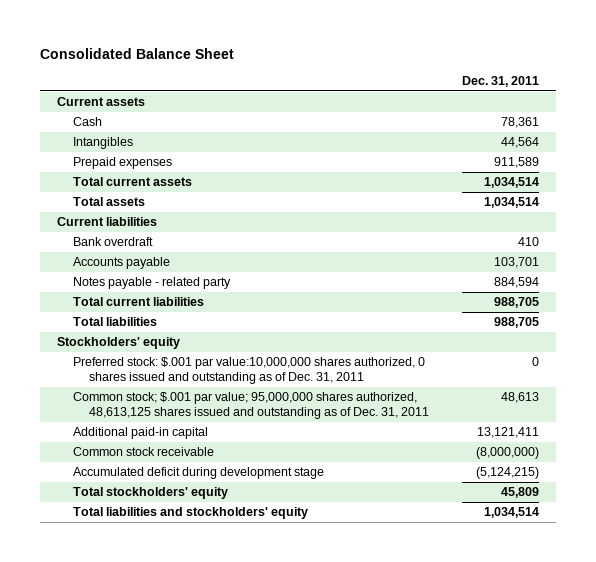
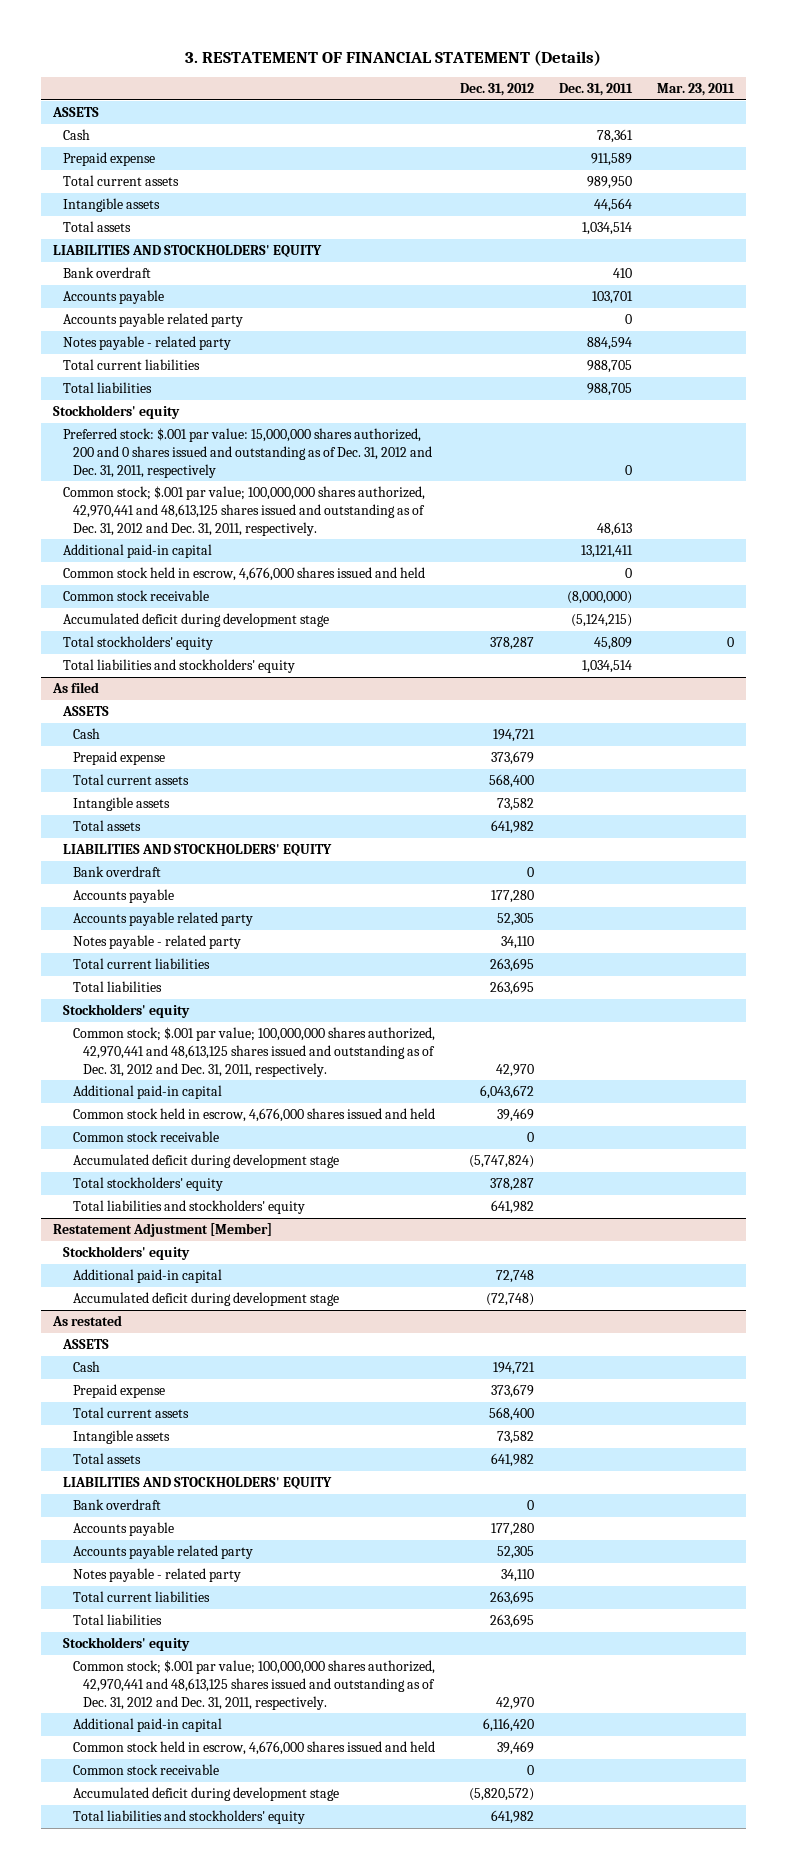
- Consolidated Balance Sheet
+ 3. RESTATEMENT OF FINANCIAL STATEMENT (Details)
- | Dec. 31, 2011
+ | Dec. 31, 2012 | Dec. 31, 2011 | Mar. 23, 2011
- Current assets
+ ASSETS
- Intangibles | 44,564
- Prepaid expenses | 911,589
- Total current assets | 1,034,514
+ Prepaid expense | | 911,589 |
+ Total current assets | | 989,950 |
+ Intangible assets | | 44,564 |
- Current liabilities
+ LIABILITIES AND STOCKHOLDERS' EQUITY
+ Accounts payable related party | | 0 |
- Preferred stock: $.001 par value:10,000,000 shares authorized, 0 shares issued and outstanding as of Dec. 31, 2011 | 0
- Common stock; $.001 par value; 95,000,000 shares authorized, 48,613,125 shares issued and outstanding as of Dec. 31, 2011 | 48,613
+ Preferred stock: $.001 par value: 15,000,000 shares authorized, 200 and 0 shares issued and outstanding as of Dec. 31, 2012 and Dec. 31, 2011, respectively | | 0 |
+ Common stock; $.001 par value; 100,000,000 shares authorized, 42,970,441 and 48,613,125 shares issued and outstanding as of Dec. 31, 2012 and Dec. 31, 2011, respectively. | | 48,613 |
+ Common stock held in escrow, 4,676,000 shares issued and held | | 0 |
+ As filed
+ ASSETS
+ Cash | 194,721 | |
+ Prepaid expense | 373,679 | |
+ Total current assets | 568,400 | |
+ Intangible assets | 73,582 | |
+ Total assets | 641,982 | |
+ LIABILITIES AND STOCKHOLDERS' EQUITY
+ Bank overdraft | 0 | |
+ Accounts payable | 177,280 | |
+ Accounts payable related party | 52,305 | |
+ Notes payable - related party | 34,110 | |
+ Total current liabilities | 263,695 | |
+ Total liabilities | 263,695 | |
+ Stockholders' equity
+ Common stock; $.001 par value; 100,000,000 shares authorized, 42,970,441 and 48,613,125 shares issued and outstanding as of Dec. 31, 2012 and Dec. 31, 2011, respectively. | 42,970 | |
+ Additional paid-in capital | 6,043,672 | |
+ Common stock held in escrow, 4,676,000 shares issued and held | 39,469 | |
+ Common stock receivable | 0 | |
+ Accumulated deficit during development stage | (5,747,824) | |
+ Total stockholders' equity | 378,287 | |
+ Total liabilities and stockholders' equity | 641,982 | |
+ Restatement Adjustment [Member]
+ Stockholders' equity
+ Additional paid-in capital | 72,748 | |
+ Accumulated deficit during development stage | (72,748) | |
+ As restated
+ ASSETS
+ Cash | 194,721 | |
+ Prepaid expense | 373,679 | |
+ Total current assets | 568,400 | |
+ Intangible assets | 73,582 | |
+ Total assets | 641,982 | |
+ LIABILITIES AND STOCKHOLDERS' EQUITY
+ Bank overdraft | 0 | |
+ Accounts payable | 177,280 | |
+ Accounts payable related party | 52,305 | |
+ Notes payable - related party | 34,110 | |
+ Total current liabilities | 263,695 | |
+ Total liabilities | 263,695 | |
+ Stockholders' equity
+ Common stock; $.001 par value; 100,000,000 shares authorized, 42,970,441 and 48,613,125 shares issued and outstanding as of Dec. 31, 2012 and Dec. 31, 2011, respectively. | 42,970 | |
+ Additional paid-in capital | 6,116,420 | |
+ Common stock held in escrow, 4,676,000 shares issued and held | 39,469 | |
+ Common stock receivable | 0 | |
+ Accumulated deficit during development stage | (5,820,572) | |
+ Total liabilities and stockholders' equity | 641,982 | |

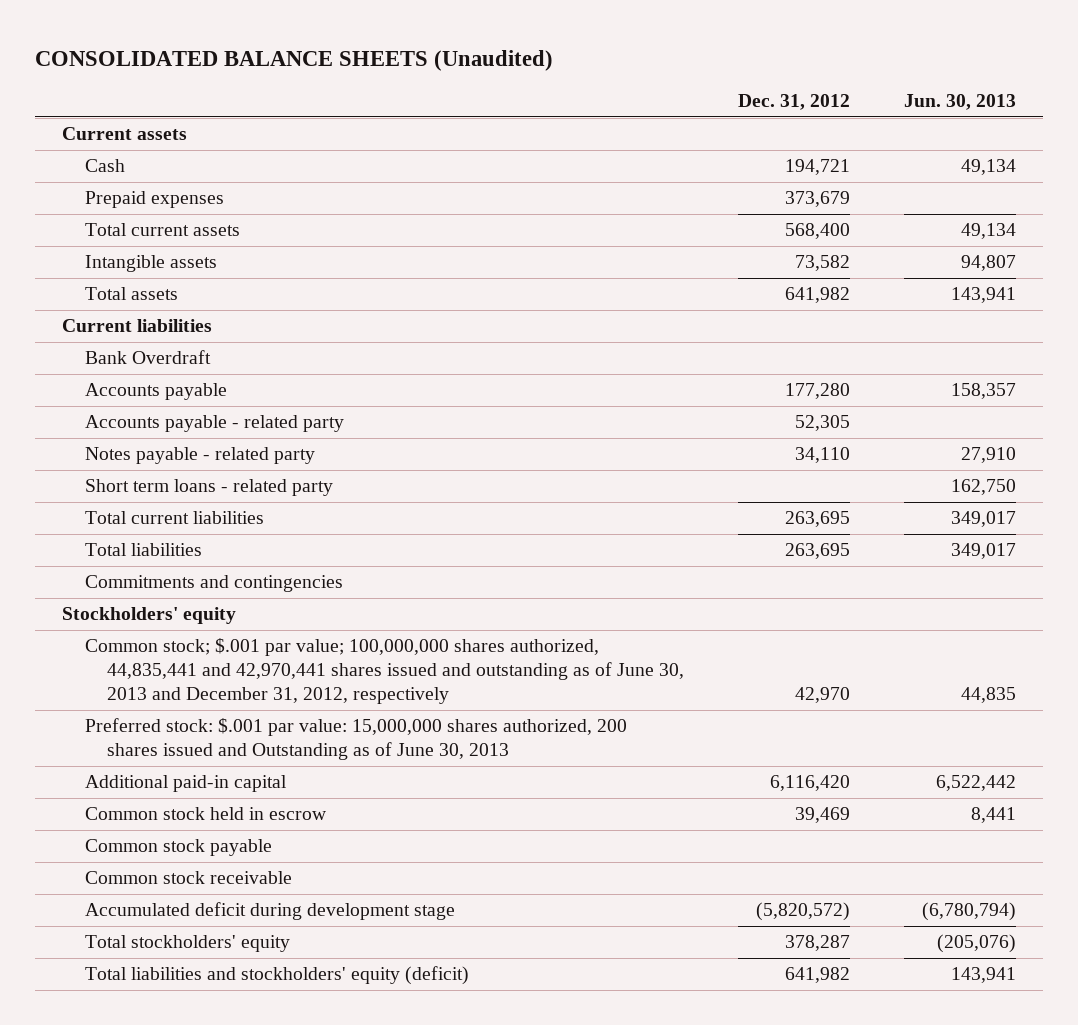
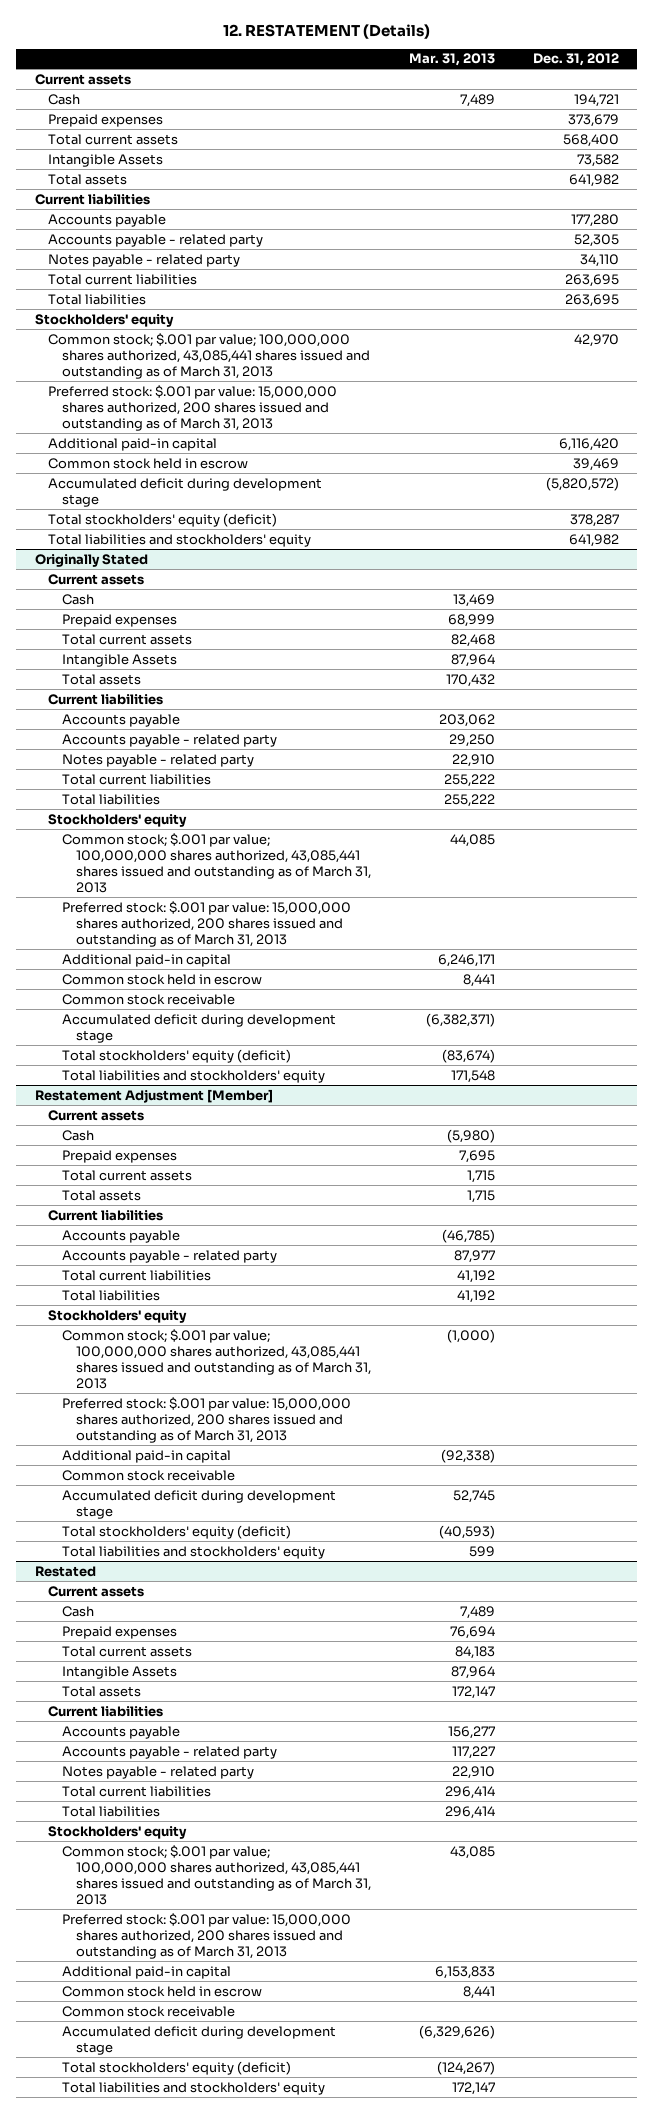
- CONSOLIDATED BALANCE SHEETS (Unaudited)
+ 12. RESTATEMENT (Details)
- | Dec. 31, 2012 | Jun. 30, 2013
+ | Mar. 31, 2013 | Dec. 31, 2012
- Intangible assets | 73,582 | 94,807
+ Intangible Assets | | 73,582
- Bank Overdraft
- Short term loans - related party | | 162,750
- Commitments and contingencies
- Common stock; $.001 par value; 100,000,000 shares authorized, 44,835,441 and 42,970,441 shares issued and outstanding as of June 30, 2013 and December 31, 2012, respectively | 42,970 | 44,835
- Preferred stock: $.001 par value: 15,000,000 shares authorized, 200 shares issued and Outstanding as of June 30, 2013
+ Common stock; $.001 par value; 100,000,000 shares authorized, 43,085,441 shares issued and outstanding as of March 31, 2013 | | 42,970
+ Preferred stock: $.001 par value: 15,000,000 shares authorized, 200 shares issued and outstanding as of March 31, 2013
- Common stock payable
- Common stock receivable
- Total stockholders' equity | 378,287 | (205,076)
- Total liabilities and stockholders' equity (deficit) | 641,982 | 143,941
+ Total stockholders' equity (deficit) | | 378,287
+ Total liabilities and stockholders' equity | | 641,982
+ Originally Stated
+ Current assets
+ Cash | 13,469 |
+ Prepaid expenses | 68,999 |
+ Total current assets | 82,468 |
+ Intangible Assets | 87,964 |
+ Total assets | 170,432 |
+ Current liabilities
+ Accounts payable | 203,062 |
+ Accounts payable - related party | 29,250 |
+ Notes payable - related party | 22,910 |
+ Total current liabilities | 255,222 |
+ Total liabilities | 255,222 |
+ Stockholders' equity
+ Common stock; $.001 par value; 100,000,000 shares authorized, 43,085,441 shares issued and outstanding as of March 31, 2013 | 44,085 |
+ Preferred stock: $.001 par value: 15,000,000 shares authorized, 200 shares issued and outstanding as of March 31, 2013
+ Additional paid-in capital | 6,246,171 |
+ Common stock held in escrow | 8,441 |
+ Common stock receivable
+ Accumulated deficit during development stage | (6,382,371) |
+ Total stockholders' equity (deficit) | (83,674) |
+ Total liabilities and stockholders' equity | 171,548 |
+ Restatement Adjustment [Member]
+ Current assets
+ Cash | (5,980) |
+ Prepaid expenses | 7,695 |
+ Total current assets | 1,715 |
+ Total assets | 1,715 |
+ Current liabilities
+ Accounts payable | (46,785) |
+ Accounts payable - related party | 87,977 |
+ Total current liabilities | 41,192 |
+ Total liabilities | 41,192 |
+ Stockholders' equity
+ Common stock; $.001 par value; 100,000,000 shares authorized, 43,085,441 shares issued and outstanding as of March 31, 2013 | (1,000) |
+ Preferred stock: $.001 par value: 15,000,000 shares authorized, 200 shares issued and outstanding as of March 31, 2013
+ Additional paid-in capital | (92,338) |
+ Common stock receivable
+ Accumulated deficit during development stage | 52,745 |
+ Total stockholders' equity (deficit) | (40,593) |
+ Total liabilities and stockholders' equity | 599 |
+ Restated
+ Current assets
+ Cash | 7,489 |
+ Prepaid expenses | 76,694 |
+ Total current assets | 84,183 |
+ Intangible Assets | 87,964 |
+ Total assets | 172,147 |
+ Current liabilities
+ Accounts payable | 156,277 |
+ Accounts payable - related party | 117,227 |
+ Notes payable - related party | 22,910 |
+ Total current liabilities | 296,414 |
+ Total liabilities | 296,414 |
+ Stockholders' equity
+ Common stock; $.001 par value; 100,000,000 shares authorized, 43,085,441 shares issued and outstanding as of March 31, 2013 | 43,085 |
+ Preferred stock: $.001 par value: 15,000,000 shares authorized, 200 shares issued and outstanding as of March 31, 2013
+ Additional paid-in capital | 6,153,833 |
+ Common stock held in escrow | 8,441 |
+ Common stock receivable
+ Accumulated deficit during development stage | (6,329,626) |
+ Total stockholders' equity (deficit) | (124,267) |
+ Total liabilities and stockholders' equity | 172,147 |

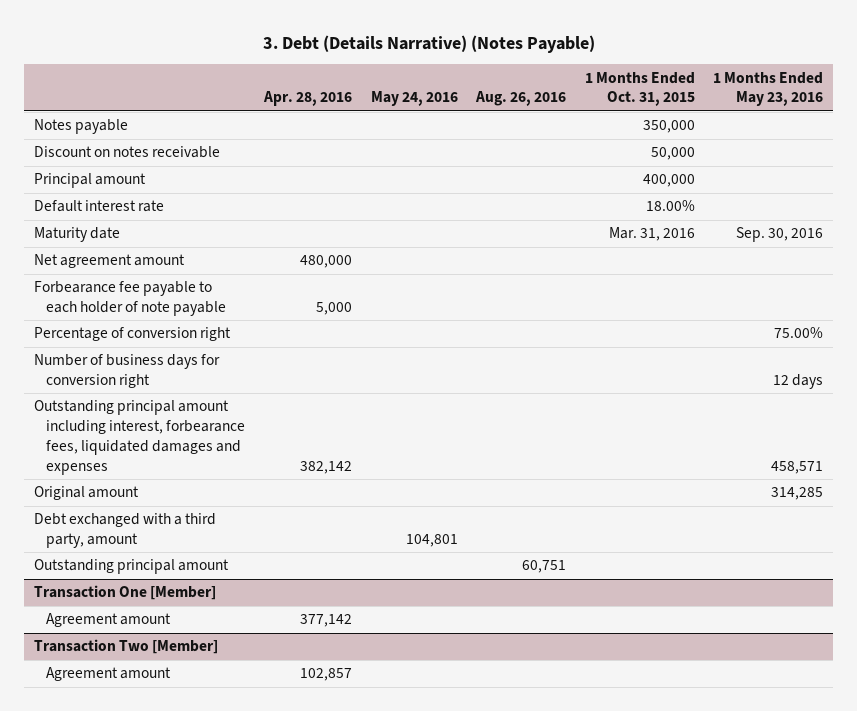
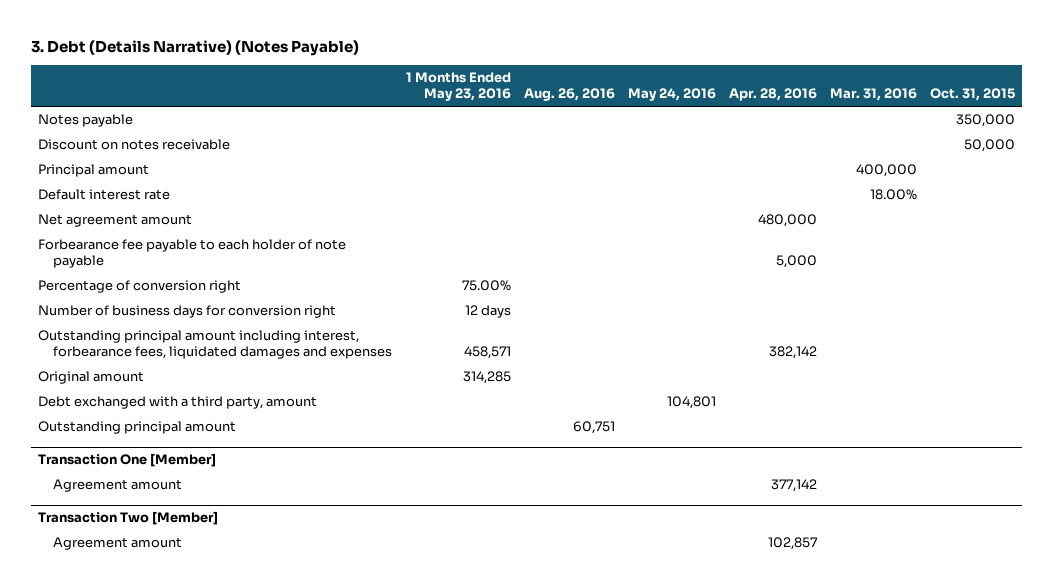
- | Apr. 28, 2016 | May 24, 2016 | Aug. 26, 2016 | 1 Months Ended Oct. 31, 2015 | 1 Months Ended May 23, 2016
+ | 1 Months Ended May 23, 2016 | Aug. 26, 2016 | May 24, 2016 | Apr. 28, 2016 | Mar. 31, 2016 | Oct. 31, 2015
- Maturity date | | | | Mar. 31, 2016 | Sep. 30, 2016

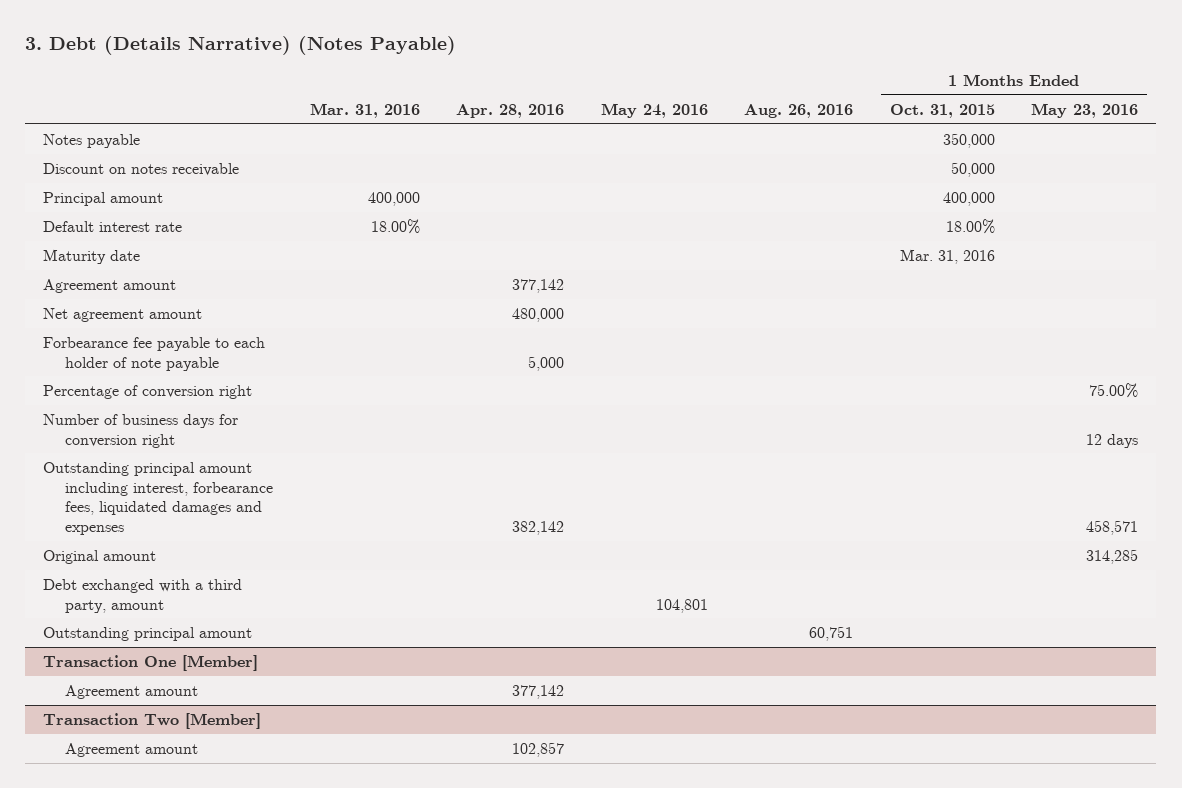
- | 1 Months Ended May 23, 2016 | Aug. 26, 2016 | May 24, 2016 | Apr. 28, 2016 | Mar. 31, 2016 | Oct. 31, 2015
+ | Mar. 31, 2016 | Apr. 28, 2016 | May 24, 2016 | Aug. 26, 2016 | 1 Months Ended Oct. 31, 2015 | 1 Months Ended May 23, 2016
+ Maturity date | | | | | Mar. 31, 2016 |
+ Agreement amount | | 377,142 | | | |

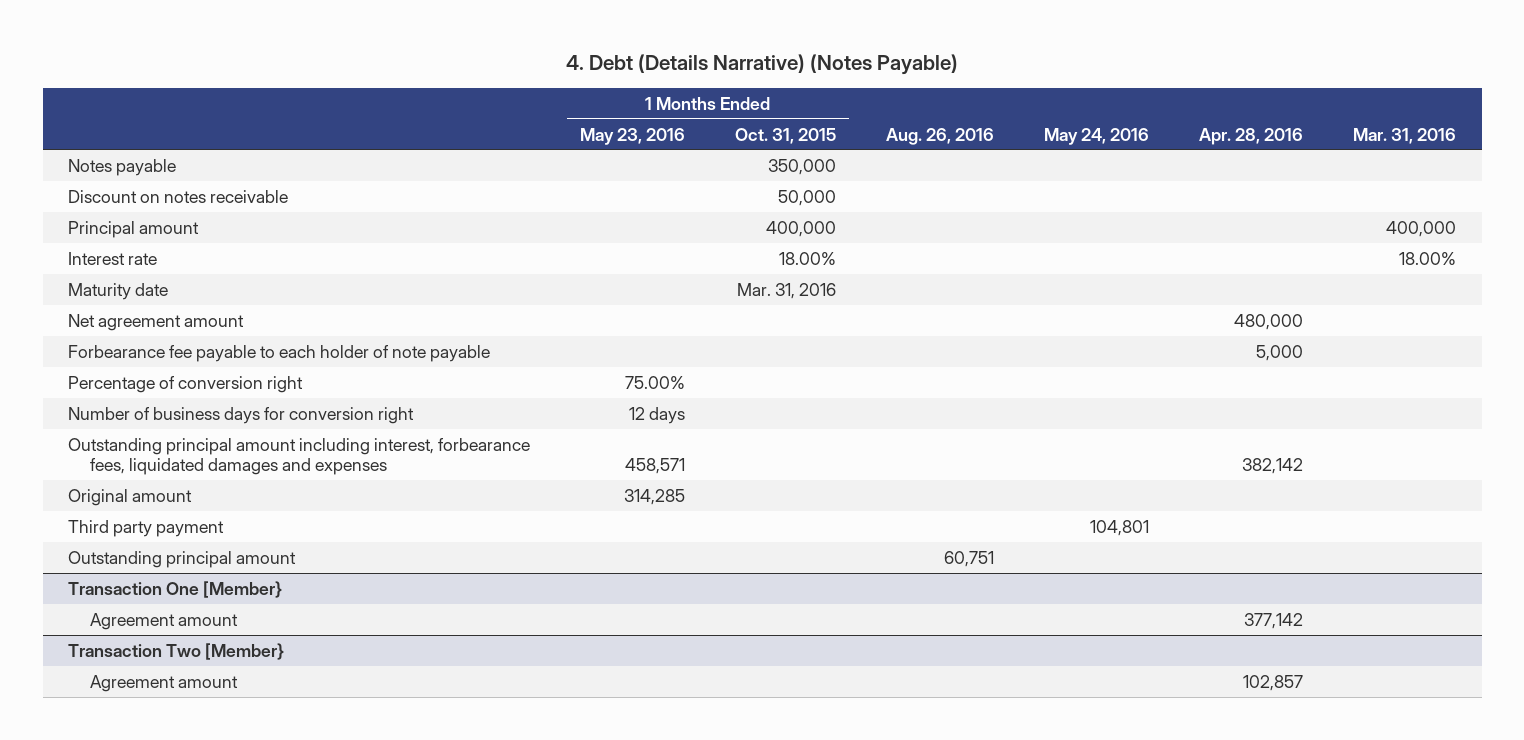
- 3. Debt (Details Narrative) (Notes Payable)
+ 4. Debt (Details Narrative) (Notes Payable)
- | Mar. 31, 2016 | Apr. 28, 2016 | May 24, 2016 | Aug. 26, 2016 | 1 Months Ended Oct. 31, 2015 | 1 Months Ended May 23, 2016
+ | 1 Months Ended May 23, 2016 | 1 Months Ended Oct. 31, 2015 | Aug. 26, 2016 | May 24, 2016 | Apr. 28, 2016 | Mar. 31, 2016
- Default interest rate | 18.00% | | | | 18.00% |
+ Interest rate | | 18.00% | | | | 18.00%
- Agreement amount | | 377,142 | | | |
- Debt exchanged with a third party, amount | | | 104,801 | | |
+ Third party payment | | | | 104,801 | |
- Transaction One [Member]
+ Transaction One [Member}
- Transaction Two [Member]
+ Transaction Two [Member}

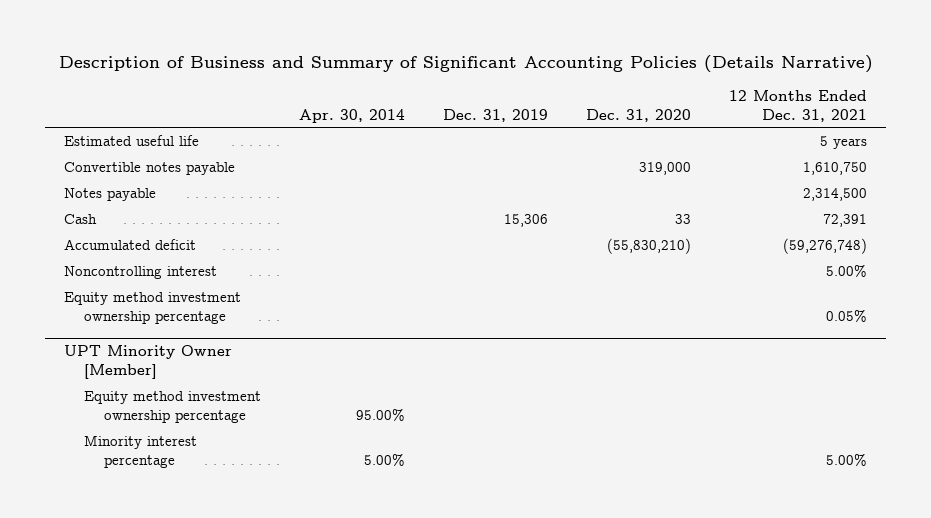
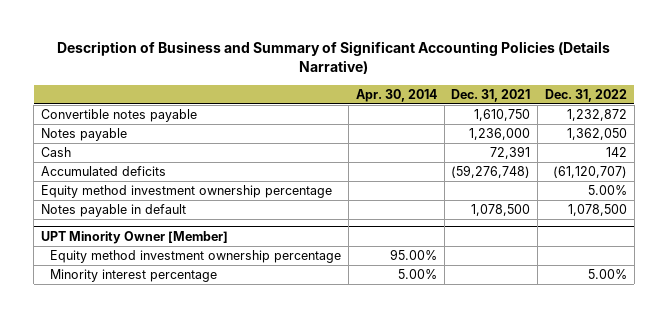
- | Apr. 30, 2014 | Dec. 31, 2019 | Dec. 31, 2020 | 12 Months Ended Dec. 31, 2021
+ | Apr. 30, 2014 | Dec. 31, 2021 | Dec. 31, 2022
- Estimated useful life | | | | 5 years
- Accumulated deficit | | | (55,830,210) | (59,276,748)
- Noncontrolling interest | | | | 5.00%
+ Accumulated deficits | | (59,276,748) | (61,120,707)
+ Notes payable in default | | 1,078,500 | 1,078,500

